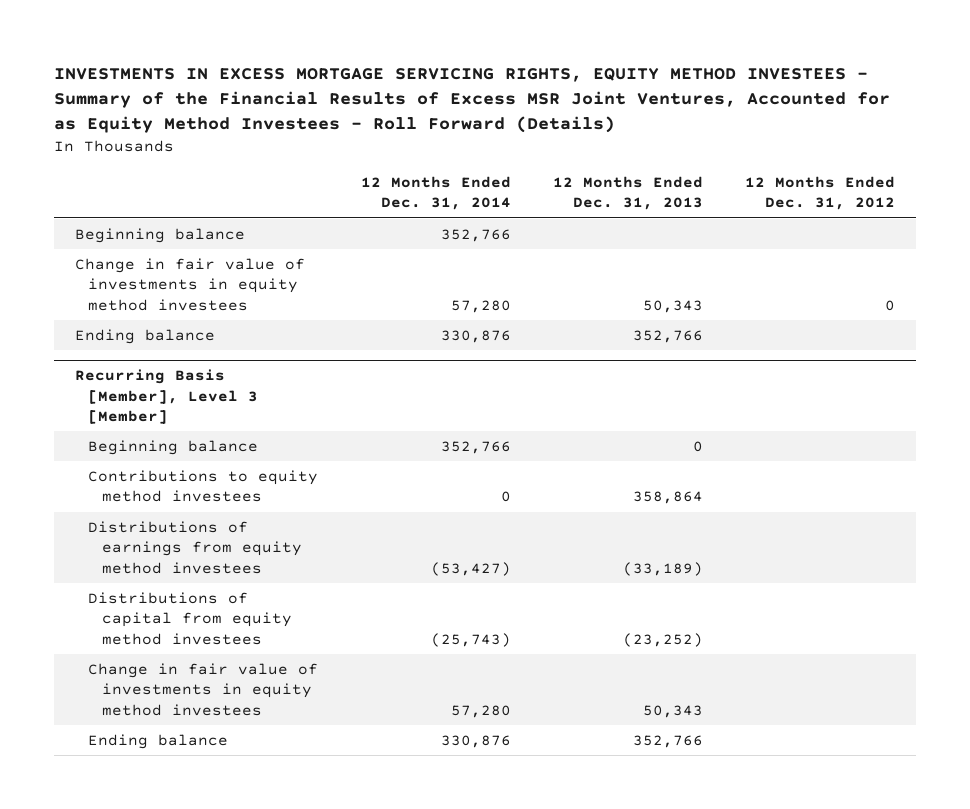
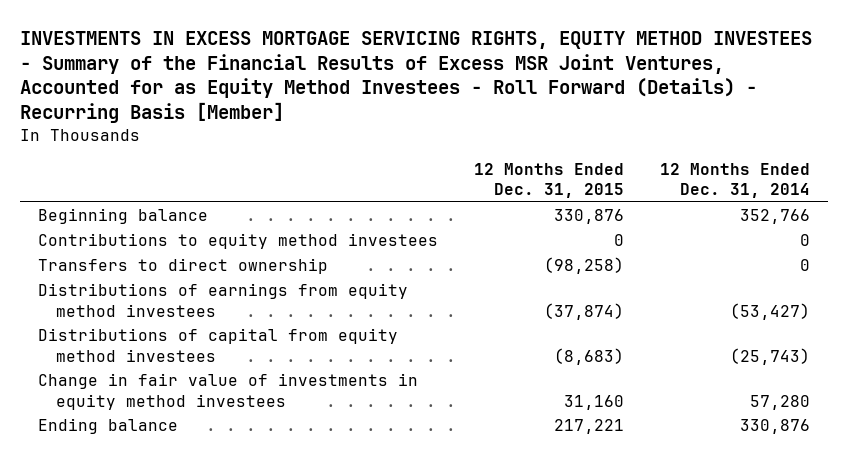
- INVESTMENTS IN EXCESS MORTGAGE SERVICING RIGHTS, EQUITY METHOD INVESTEES - Summary of the Financial Results of Excess MSR Joint Ventures, Accounted for as Equity Method Investees - Roll Forward (Details)
+ INVESTMENTS IN EXCESS MORTGAGE SERVICING RIGHTS, EQUITY METHOD INVESTEES - Summary of the Financial Results of Excess MSR Joint Ventures, Accounted for as Equity Method Investees - Roll Forward (Details) - Recurring Basis [Member]
- | 12 Months Ended Dec. 31, 2014 | 12 Months Ended Dec. 31, 2013 | 12 Months Ended Dec. 31, 2012
+ | 12 Months Ended Dec. 31, 2015 | 12 Months Ended Dec. 31, 2014
- Change in fair value of investments in equity method investees | 57,280 | 50,343 | 0
- Ending balance | 330,876 | 352,766 |
- Recurring Basis [Member], Level 3 [Member]
- Beginning balance | 352,766 | 0 |
+ Transfers to direct ownership | (98,258) | 0

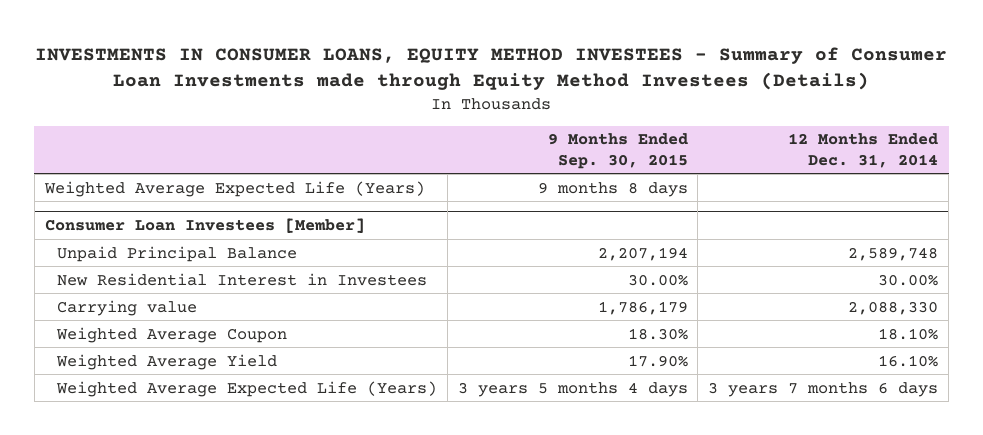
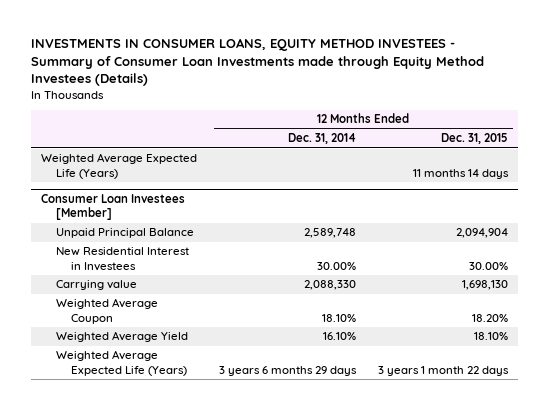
- | 9 Months Ended Sep. 30, 2015 | 12 Months Ended Dec. 31, 2014
+ | 12 Months Ended Dec. 31, 2014 | 12 Months Ended Dec. 31, 2015
@ Consumer Loan Investees [Member]
- Weighted Average Expected Life (Years) | 3 years 5 months 4 days | 3 years 7 months 6 days
+ Weighted Average Expected Life (Years) | 3 years 6 months 29 days | 3 years 1 month 22 days

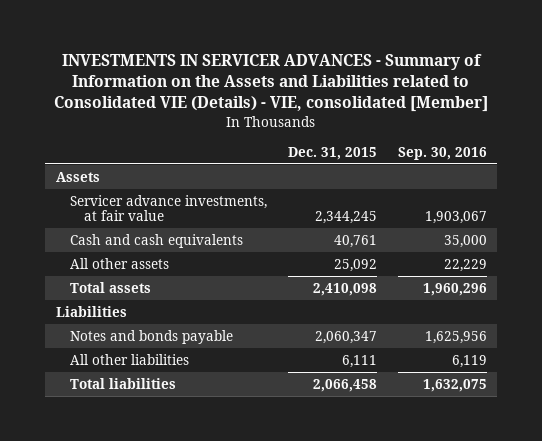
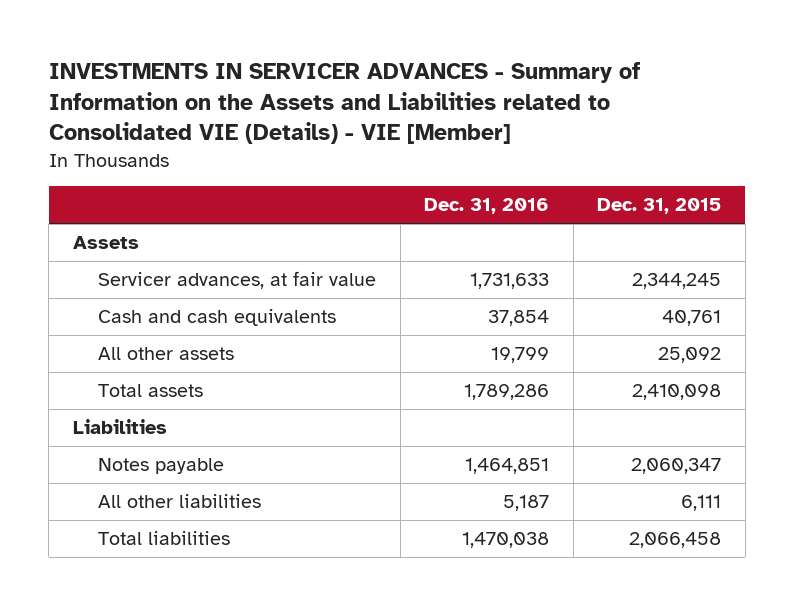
- INVESTMENTS IN SERVICER ADVANCES - Summary of Information on the Assets and Liabilities related to Consolidated VIE (Details) - VIE, consolidated [Member]
+ INVESTMENTS IN SERVICER ADVANCES - Summary of Information on the Assets and Liabilities related to Consolidated VIE (Details) - VIE [Member]
- | Dec. 31, 2015 | Sep. 30, 2016
+ | Dec. 31, 2016 | Dec. 31, 2015
- Servicer advance investments, at fair value | 2,344,245 | 1,903,067
+ Servicer advances, at fair value | 1,731,633 | 2,344,245
- Notes and bonds payable | 2,060,347 | 1,625,956
+ Notes payable | 1,464,851 | 2,060,347

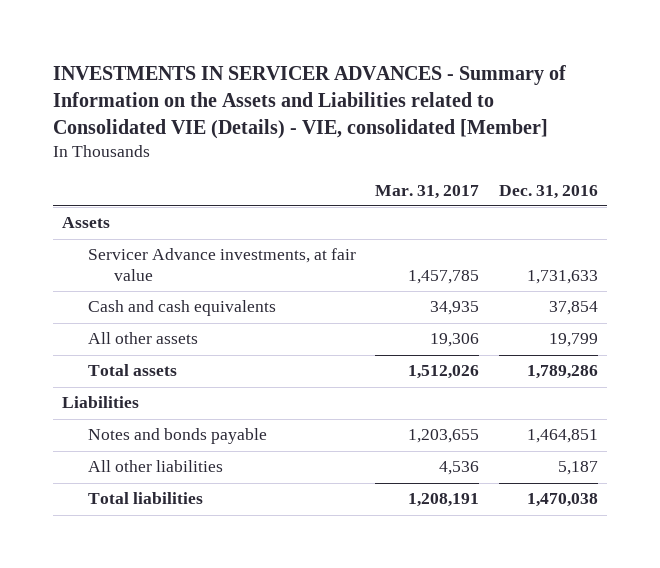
- INVESTMENTS IN SERVICER ADVANCES - Summary of Information on the Assets and Liabilities related to Consolidated VIE (Details) - VIE [Member]
+ INVESTMENTS IN SERVICER ADVANCES - Summary of Information on the Assets and Liabilities related to Consolidated VIE (Details) - VIE, consolidated [Member]
- | Dec. 31, 2016 | Dec. 31, 2015
+ | Mar. 31, 2017 | Dec. 31, 2016
- Servicer advances, at fair value | 1,731,633 | 2,344,245
+ Servicer Advance investments, at fair value | 1,457,785 | 1,731,633
- Notes payable | 1,464,851 | 2,060,347
+ Notes and bonds payable | 1,203,655 | 1,464,851

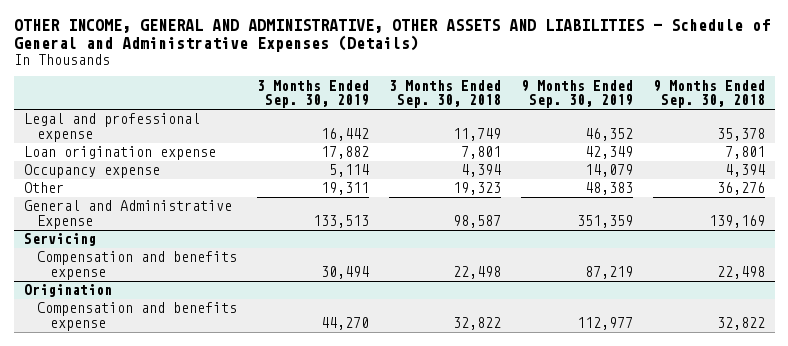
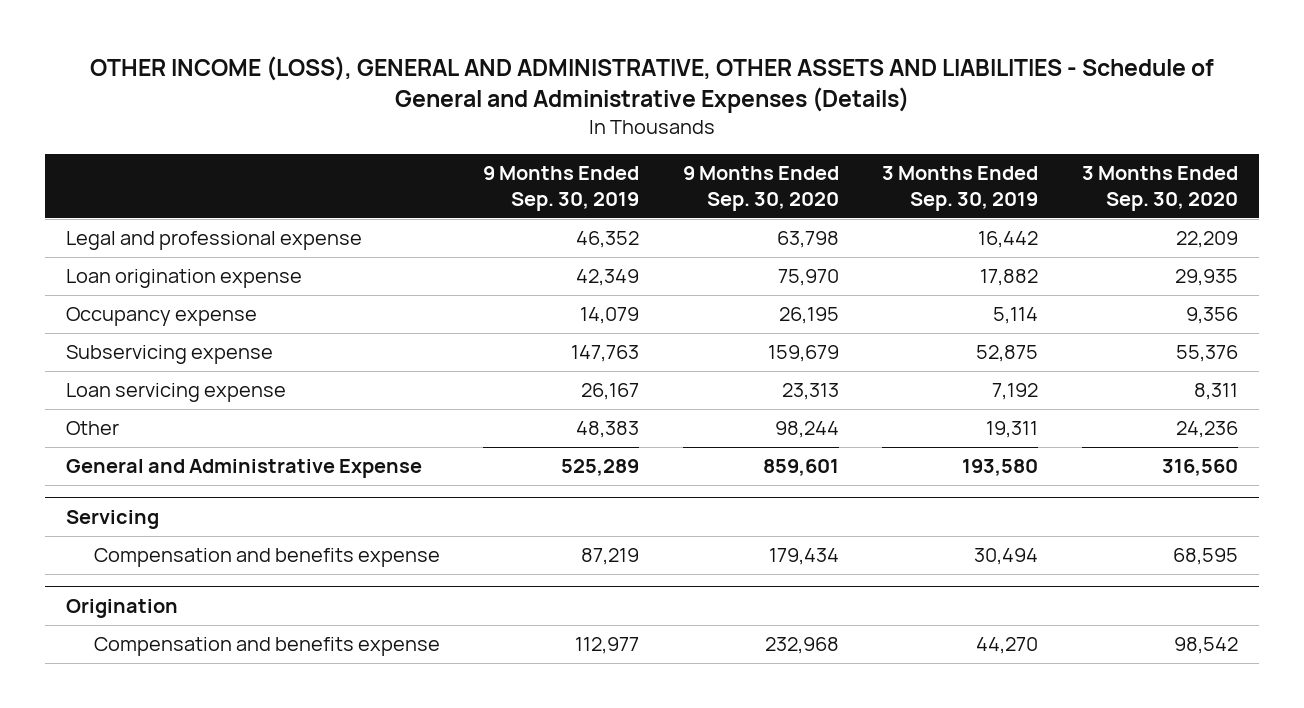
- OTHER INCOME, GENERAL AND ADMINISTRATIVE, OTHER ASSETS AND LIABILITIES - Schedule of General and Administrative Expenses (Details)
+ OTHER INCOME (LOSS), GENERAL AND ADMINISTRATIVE, OTHER ASSETS AND LIABILITIES - Schedule of General and Administrative Expenses (Details)
- | 3 Months Ended Sep. 30, 2019 | 3 Months Ended Sep. 30, 2018 | 9 Months Ended Sep. 30, 2019 | 9 Months Ended Sep. 30, 2018
+ | 9 Months Ended Sep. 30, 2019 | 9 Months Ended Sep. 30, 2020 | 3 Months Ended Sep. 30, 2019 | 3 Months Ended Sep. 30, 2020
+ Subservicing expense | 147,763 | 159,679 | 52,875 | 55,376
+ Loan servicing expense | 26,167 | 23,313 | 7,192 | 8,311
- General and Administrative Expense | 133,513 | 98,587 | 351,359 | 139,169
+ General and Administrative Expense | 525,289 | 859,601 | 193,580 | 316,560

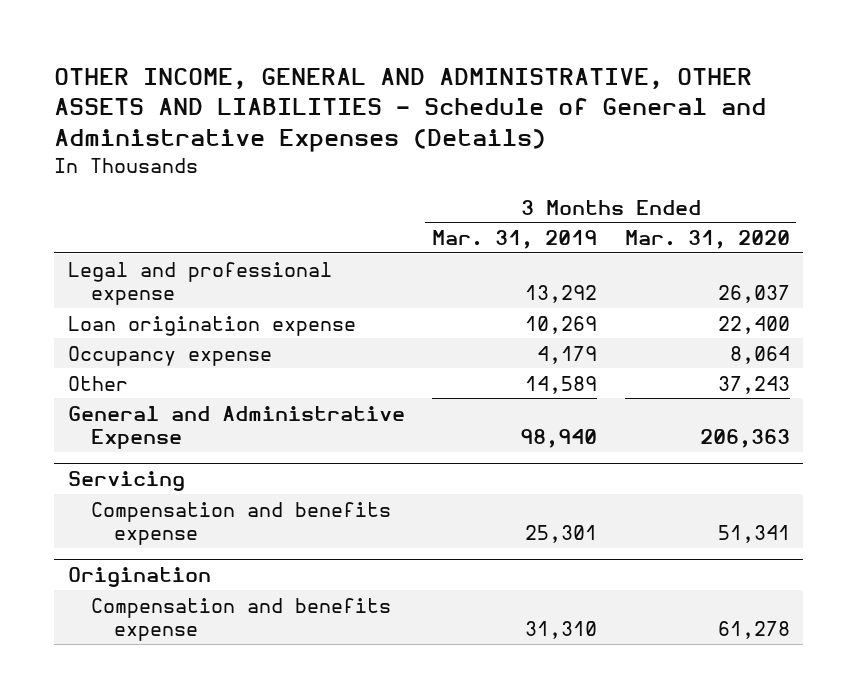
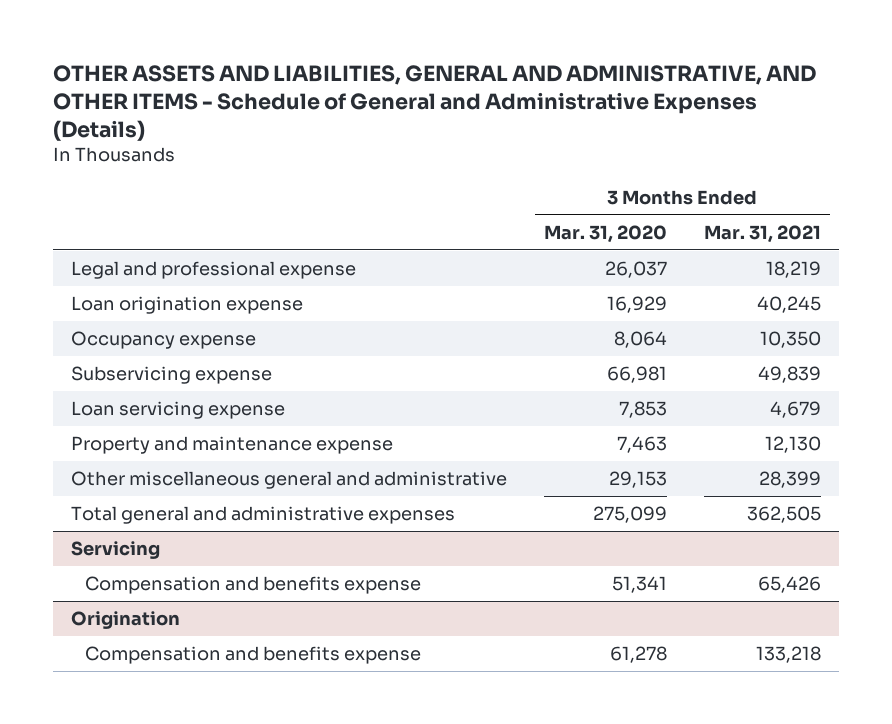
- OTHER INCOME, GENERAL AND ADMINISTRATIVE, OTHER ASSETS AND LIABILITIES - Schedule of General and Administrative Expenses (Details)
+ OTHER ASSETS AND LIABILITIES, GENERAL AND ADMINISTRATIVE, AND OTHER ITEMS - Schedule of General and Administrative Expenses (Details)
- | 3 Months Ended Mar. 31, 2019 | 3 Months Ended Mar. 31, 2020
+ | 3 Months Ended Mar. 31, 2020 | 3 Months Ended Mar. 31, 2021
- Loan origination expense | 10,269 | 22,400
+ Loan origination expense | 16,929 | 40,245
- Other | 14,589 | 37,243
- General and Administrative Expense | 98,940 | 206,363
+ Subservicing expense | 66,981 | 49,839
+ Loan servicing expense | 7,853 | 4,679
+ Property and maintenance expense | 7,463 | 12,130
+ Other miscellaneous general and administrative | 29,153 | 28,399
+ Total general and administrative expenses | 275,099 | 362,505

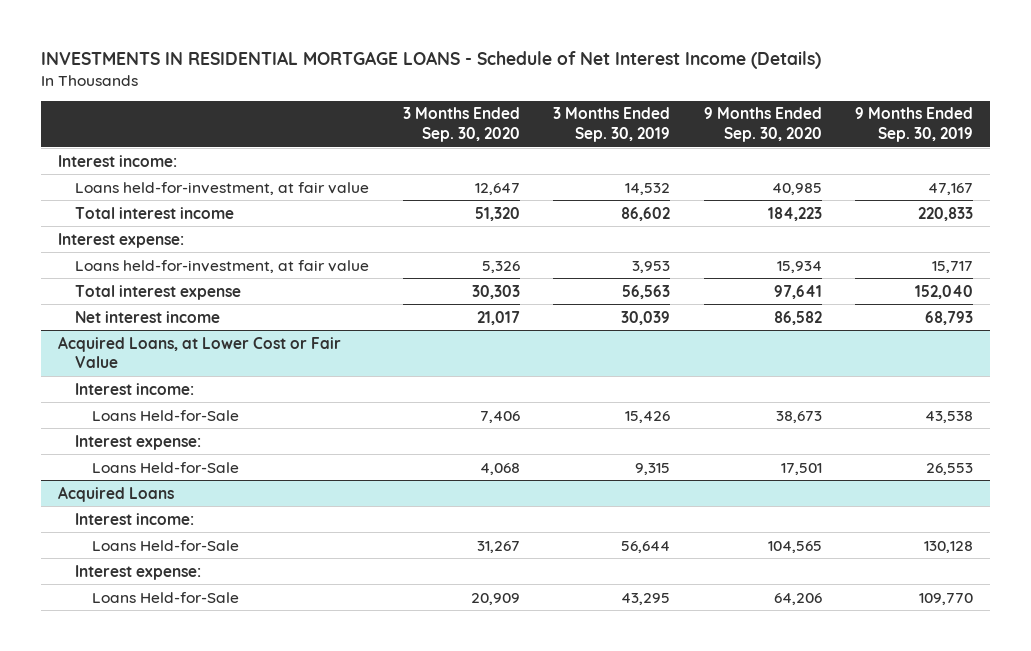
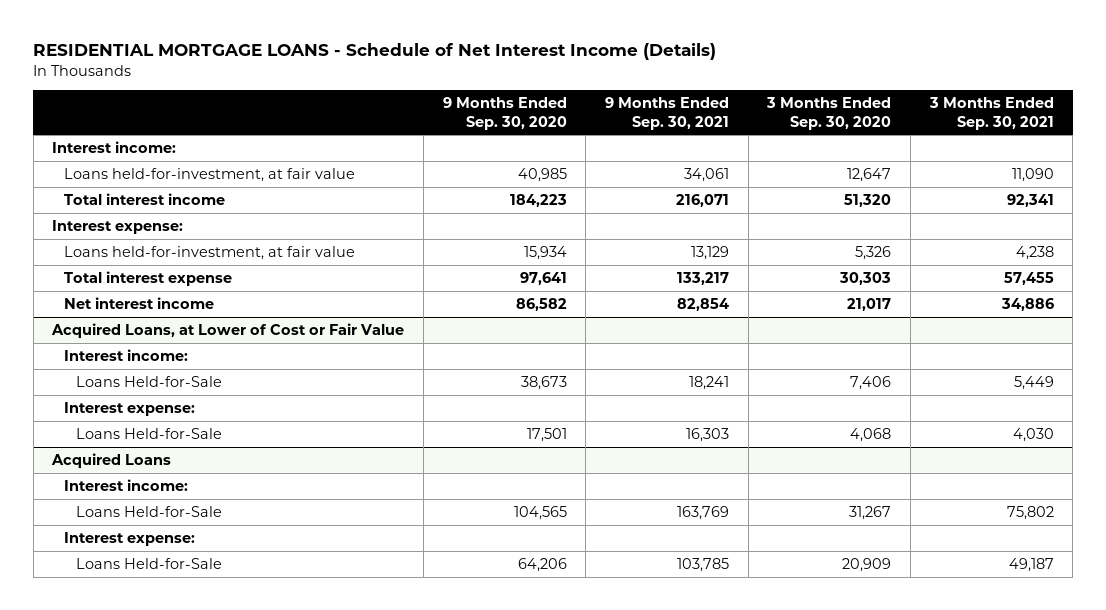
- INVESTMENTS IN RESIDENTIAL MORTGAGE LOANS - Schedule of Net Interest Income (Details)
+ RESIDENTIAL MORTGAGE LOANS - Schedule of Net Interest Income (Details)
- | 3 Months Ended Sep. 30, 2020 | 3 Months Ended Sep. 30, 2019 | 9 Months Ended Sep. 30, 2020 | 9 Months Ended Sep. 30, 2019
+ | 9 Months Ended Sep. 30, 2020 | 9 Months Ended Sep. 30, 2021 | 3 Months Ended Sep. 30, 2020 | 3 Months Ended Sep. 30, 2021
- Acquired Loans, at Lower Cost or Fair Value
+ Acquired Loans, at Lower of Cost or Fair Value

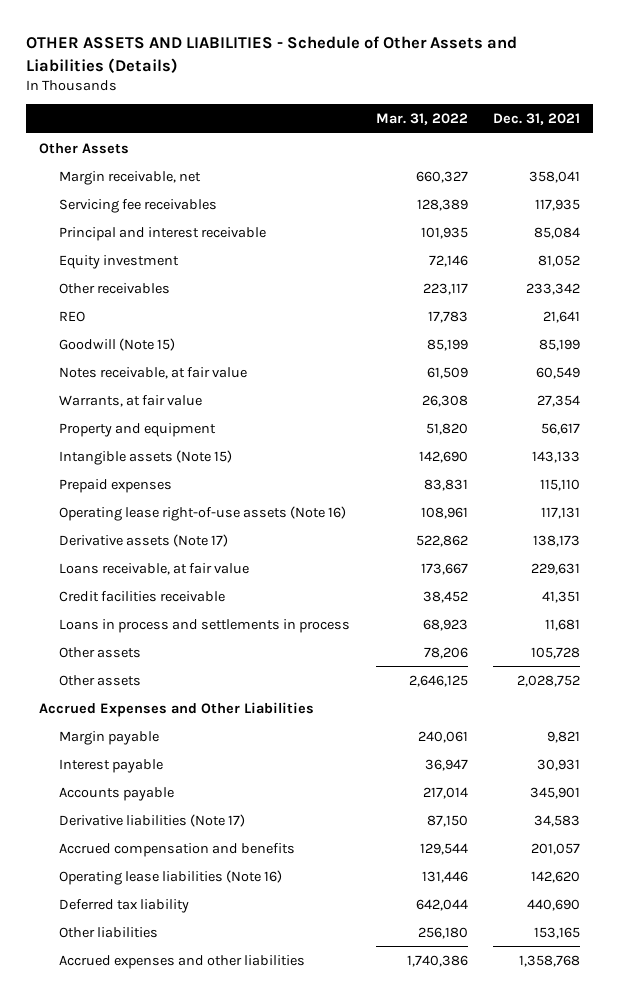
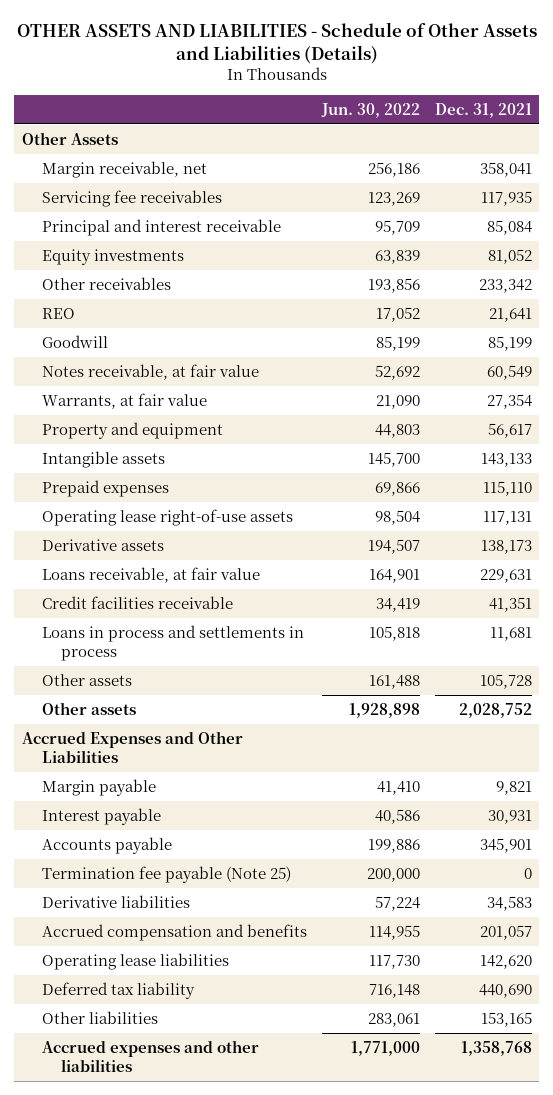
- | Mar. 31, 2022 | Dec. 31, 2021
+ | Jun. 30, 2022 | Dec. 31, 2021
- Equity investment | 72,146 | 81,052
+ Equity investments | 63,839 | 81,052
- Goodwill (Note 15) | 85,199 | 85,199
+ Goodwill | 85,199 | 85,199
- Intangible assets (Note 15) | 142,690 | 143,133
+ Intangible assets | 145,700 | 143,133
- Operating lease right-of-use assets (Note 16) | 108,961 | 117,131
- Derivative assets (Note 17) | 522,862 | 138,173
+ Operating lease right-of-use assets | 98,504 | 117,131
+ Derivative assets | 194,507 | 138,173
- Derivative liabilities (Note 17) | 87,150 | 34,583
+ Termination fee payable (Note 25) | 200,000 | 0
+ Derivative liabilities | 57,224 | 34,583
- Operating lease liabilities (Note 16) | 131,446 | 142,620
+ Operating lease liabilities | 117,730 | 142,620

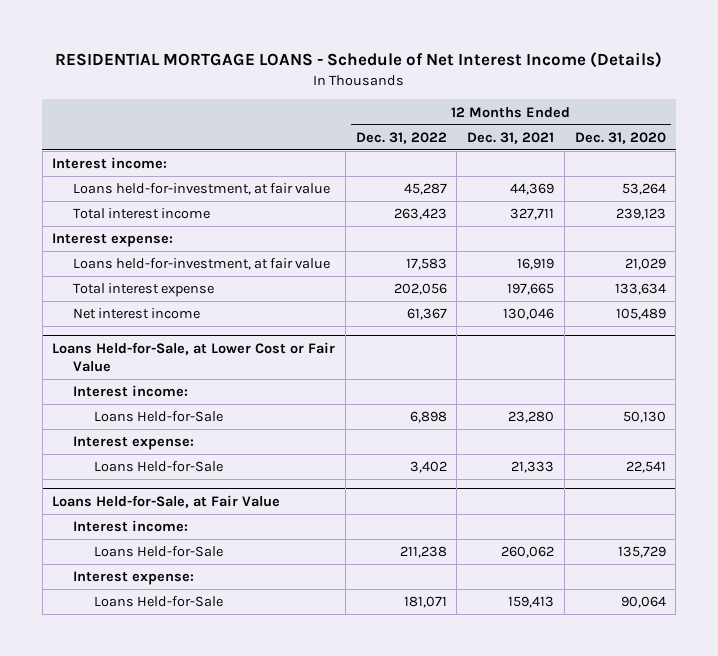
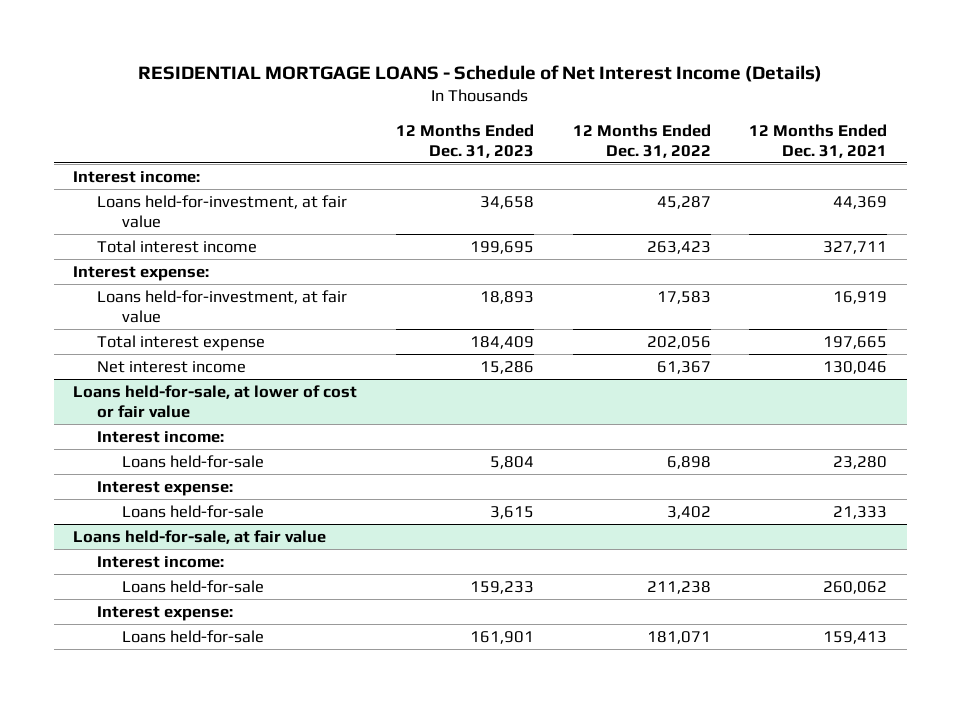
- | 12 Months Ended Dec. 31, 2022 | 12 Months Ended Dec. 31, 2021 | 12 Months Ended Dec. 31, 2020
+ | 12 Months Ended Dec. 31, 2023 | 12 Months Ended Dec. 31, 2022 | 12 Months Ended Dec. 31, 2021
- Loans Held-for-Sale, at Lower Cost or Fair Value
+ Loans held-for-sale, at lower of cost or fair value
- Loans Held-for-Sale | 6,898 | 23,280 | 50,130
+ Loans held-for-sale | 5,804 | 6,898 | 23,280
- Loans Held-for-Sale | 3,402 | 21,333 | 22,541
- Loans Held-for-Sale, at Fair Value
+ Loans held-for-sale | 3,615 | 3,402 | 21,333
+ Loans held-for-sale, at fair value
- Loans Held-for-Sale | 211,238 | 260,062 | 135,729
+ Loans held-for-sale | 159,233 | 211,238 | 260,062
- Loans Held-for-Sale | 181,071 | 159,413 | 90,064
+ Loans held-for-sale | 161,901 | 181,071 | 159,413

